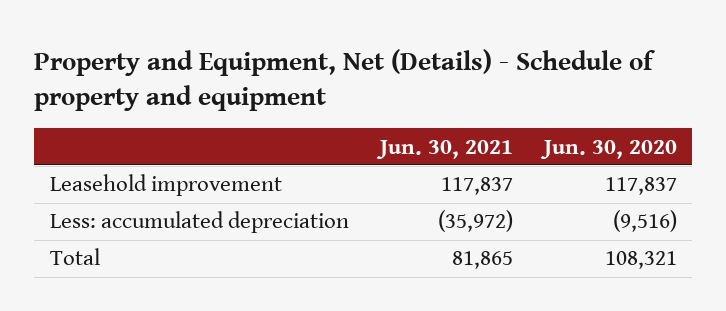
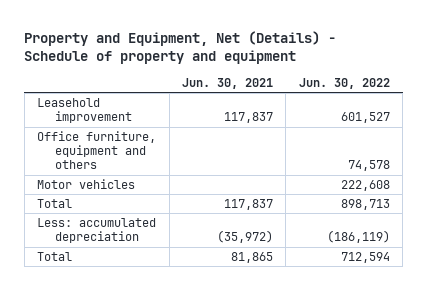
- | Jun. 30, 2021 | Jun. 30, 2020
+ | Jun. 30, 2021 | Jun. 30, 2022
+ Office furniture, equipment and others | | 74,578
+ Motor vehicles | | 222,608
+ Total | 117,837 | 898,713

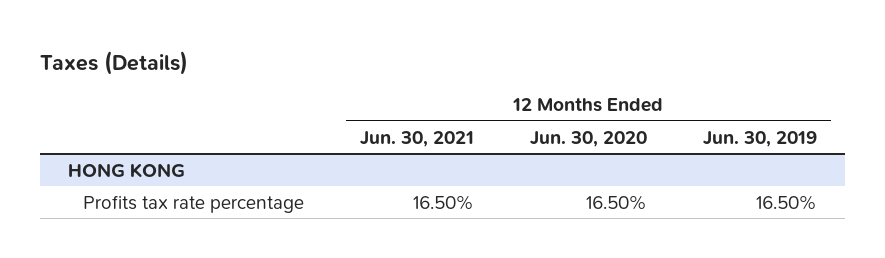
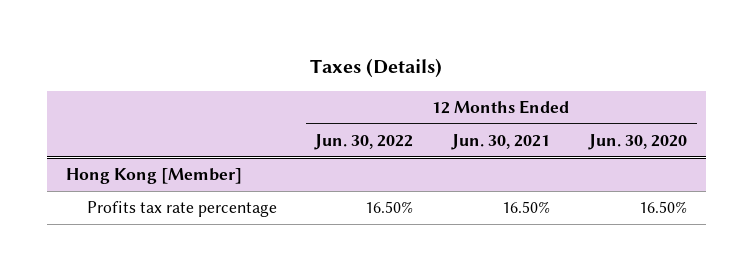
- | 12 Months Ended Jun. 30, 2021 | 12 Months Ended Jun. 30, 2020 | 12 Months Ended Jun. 30, 2019
+ | 12 Months Ended Jun. 30, 2022 | 12 Months Ended Jun. 30, 2021 | 12 Months Ended Jun. 30, 2020
- HONG KONG
+ Hong Kong [Member]

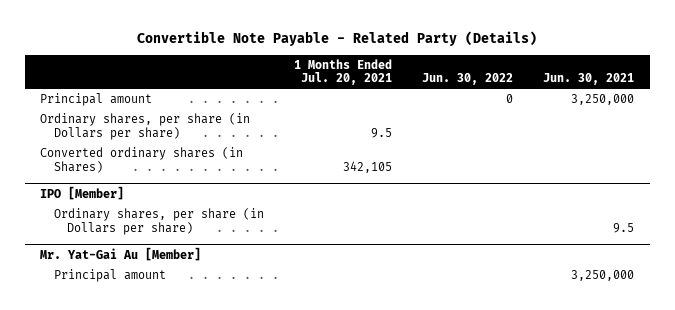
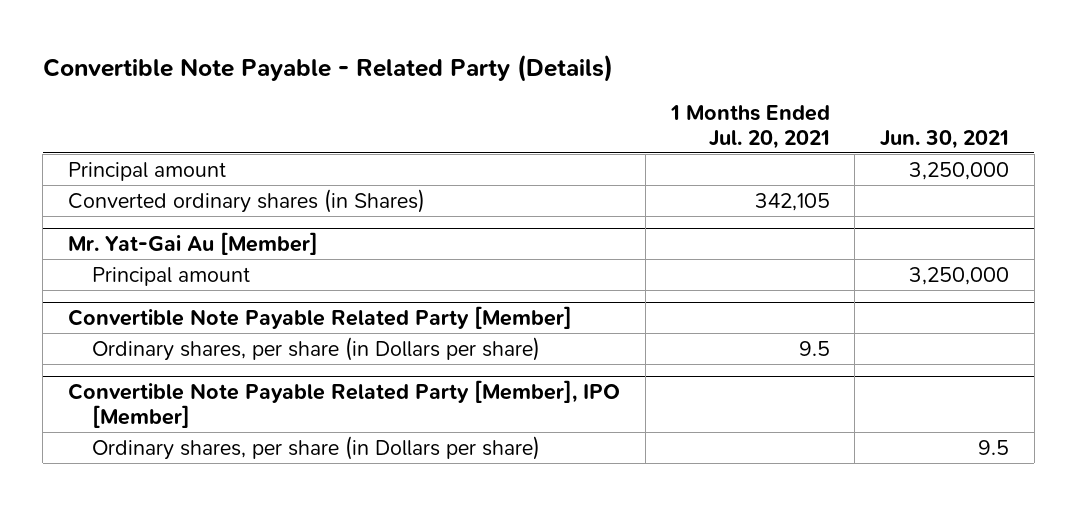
- | 1 Months Ended Jul. 20, 2021 | Jun. 30, 2022 | Jun. 30, 2021
+ | 1 Months Ended Jul. 20, 2021 | Jun. 30, 2021
- Ordinary shares, per share (in Dollars per share) | 9.5 | |
- IPO [Member]
- Ordinary shares, per share (in Dollars per share) | | | 9.5
+ Convertible Note Payable Related Party [Member]
+ Ordinary shares, per share (in Dollars per share) | 9.5 |
+ Convertible Note Payable Related Party [Member], IPO [Member]
+ Ordinary shares, per share (in Dollars per share) | | 9.5

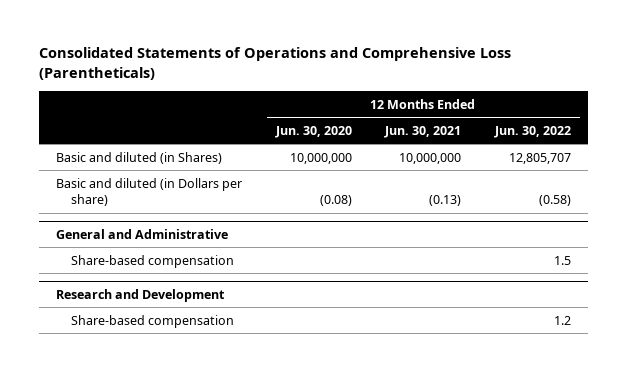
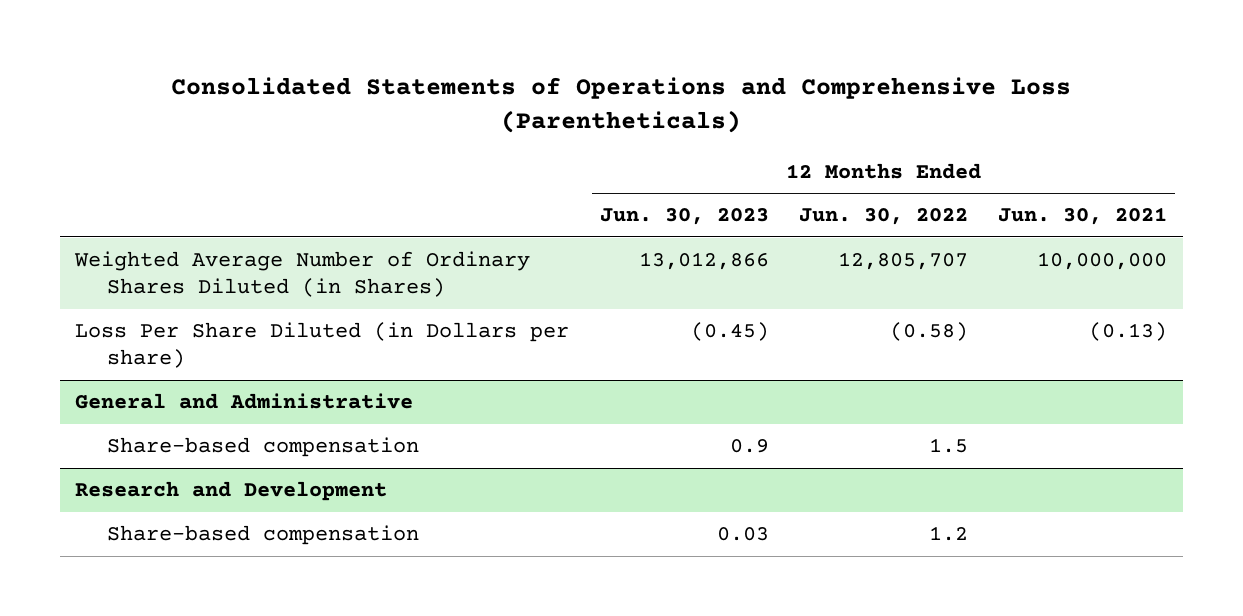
- | 12 Months Ended Jun. 30, 2020 | 12 Months Ended Jun. 30, 2021 | 12 Months Ended Jun. 30, 2022
+ | 12 Months Ended Jun. 30, 2023 | 12 Months Ended Jun. 30, 2022 | 12 Months Ended Jun. 30, 2021
- Basic and diluted (in Shares) | 10,000,000 | 10,000,000 | 12,805,707
- Basic and diluted (in Dollars per share) | (0.08) | (0.13) | (0.58)
+ Weighted Average Number of Ordinary Shares Diluted (in Shares) | 13,012,866 | 12,805,707 | 10,000,000
+ Loss Per Share Diluted (in Dollars per share) | (0.45) | (0.58) | (0.13)

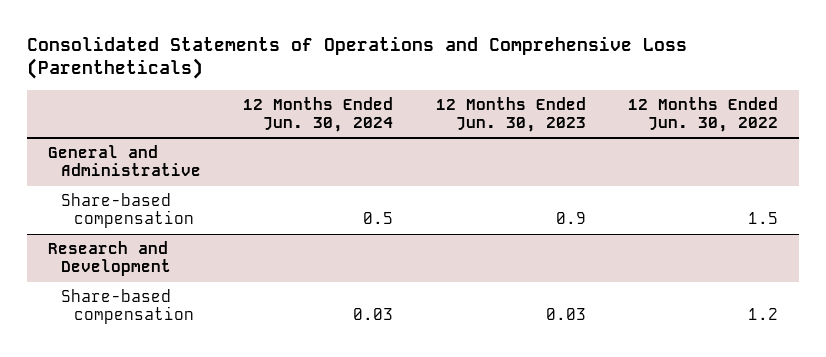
- | 12 Months Ended Jun. 30, 2023 | 12 Months Ended Jun. 30, 2022 | 12 Months Ended Jun. 30, 2021
+ | 12 Months Ended Jun. 30, 2024 | 12 Months Ended Jun. 30, 2023 | 12 Months Ended Jun. 30, 2022
- Weighted Average Number of Ordinary Shares Diluted (in Shares) | 13,012,866 | 12,805,707 | 10,000,000
- Loss Per Share Diluted (in Dollars per share) | (0.45) | (0.58) | (0.13)

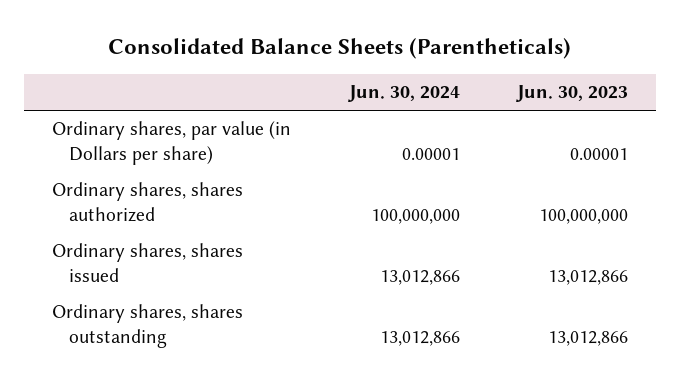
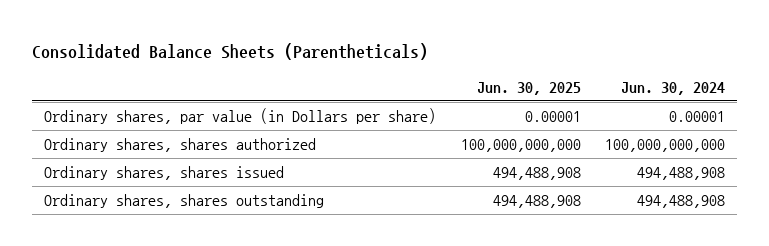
- | Jun. 30, 2024 | Jun. 30, 2023
+ | Jun. 30, 2025 | Jun. 30, 2024
- Ordinary shares, shares authorized | 100,000,000 | 100,000,000
- Ordinary shares, shares issued | 13,012,866 | 13,012,866
- Ordinary shares, shares outstanding | 13,012,866 | 13,012,866
+ Ordinary shares, shares authorized | 100,000,000,000 | 100,000,000,000
+ Ordinary shares, shares issued | 494,488,908 | 494,488,908
+ Ordinary shares, shares outstanding | 494,488,908 | 494,488,908

